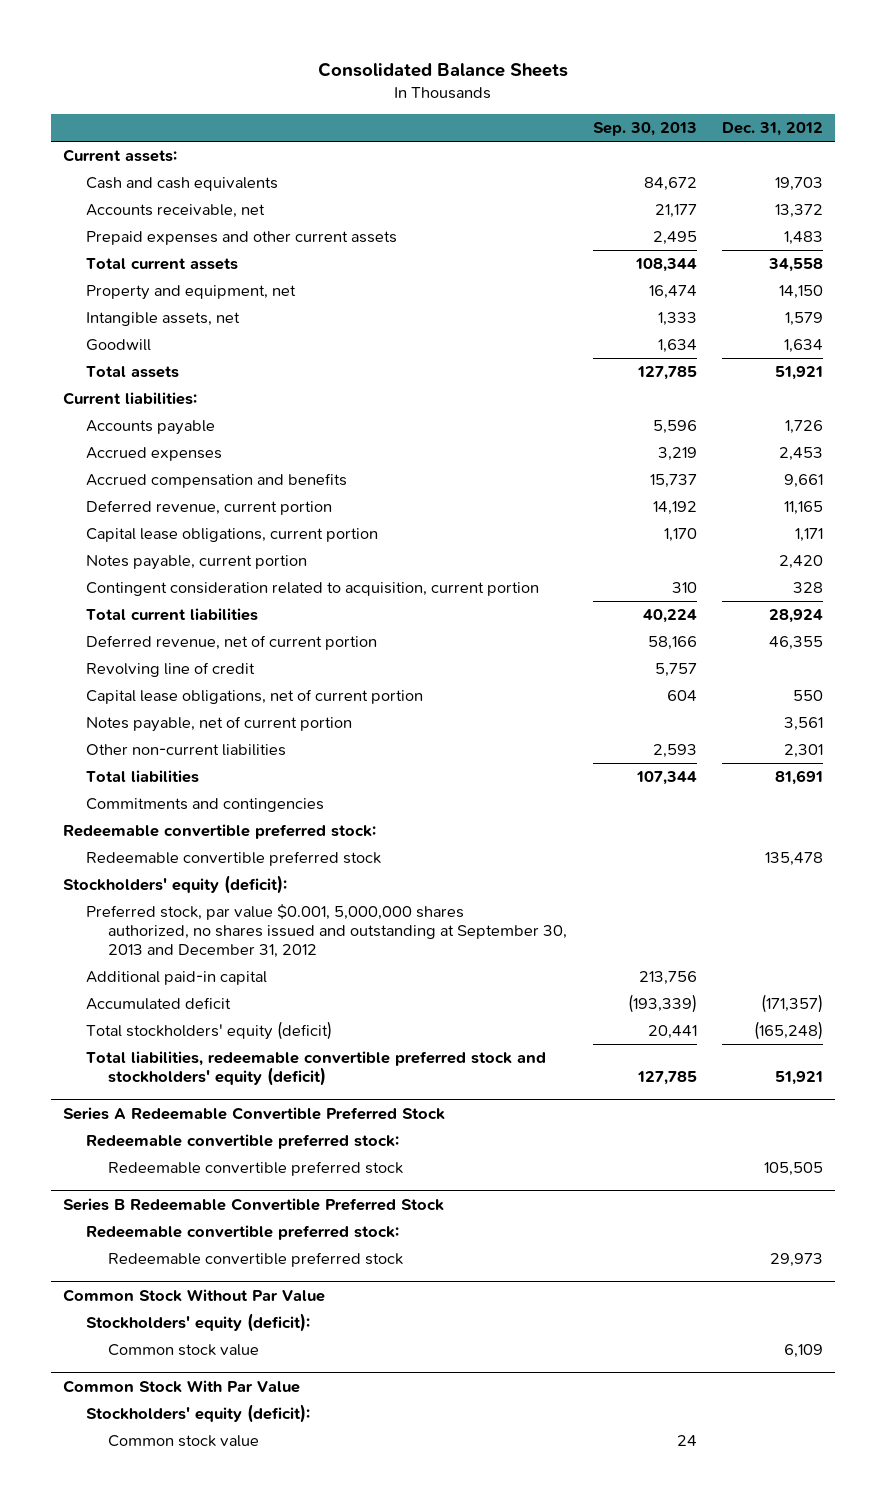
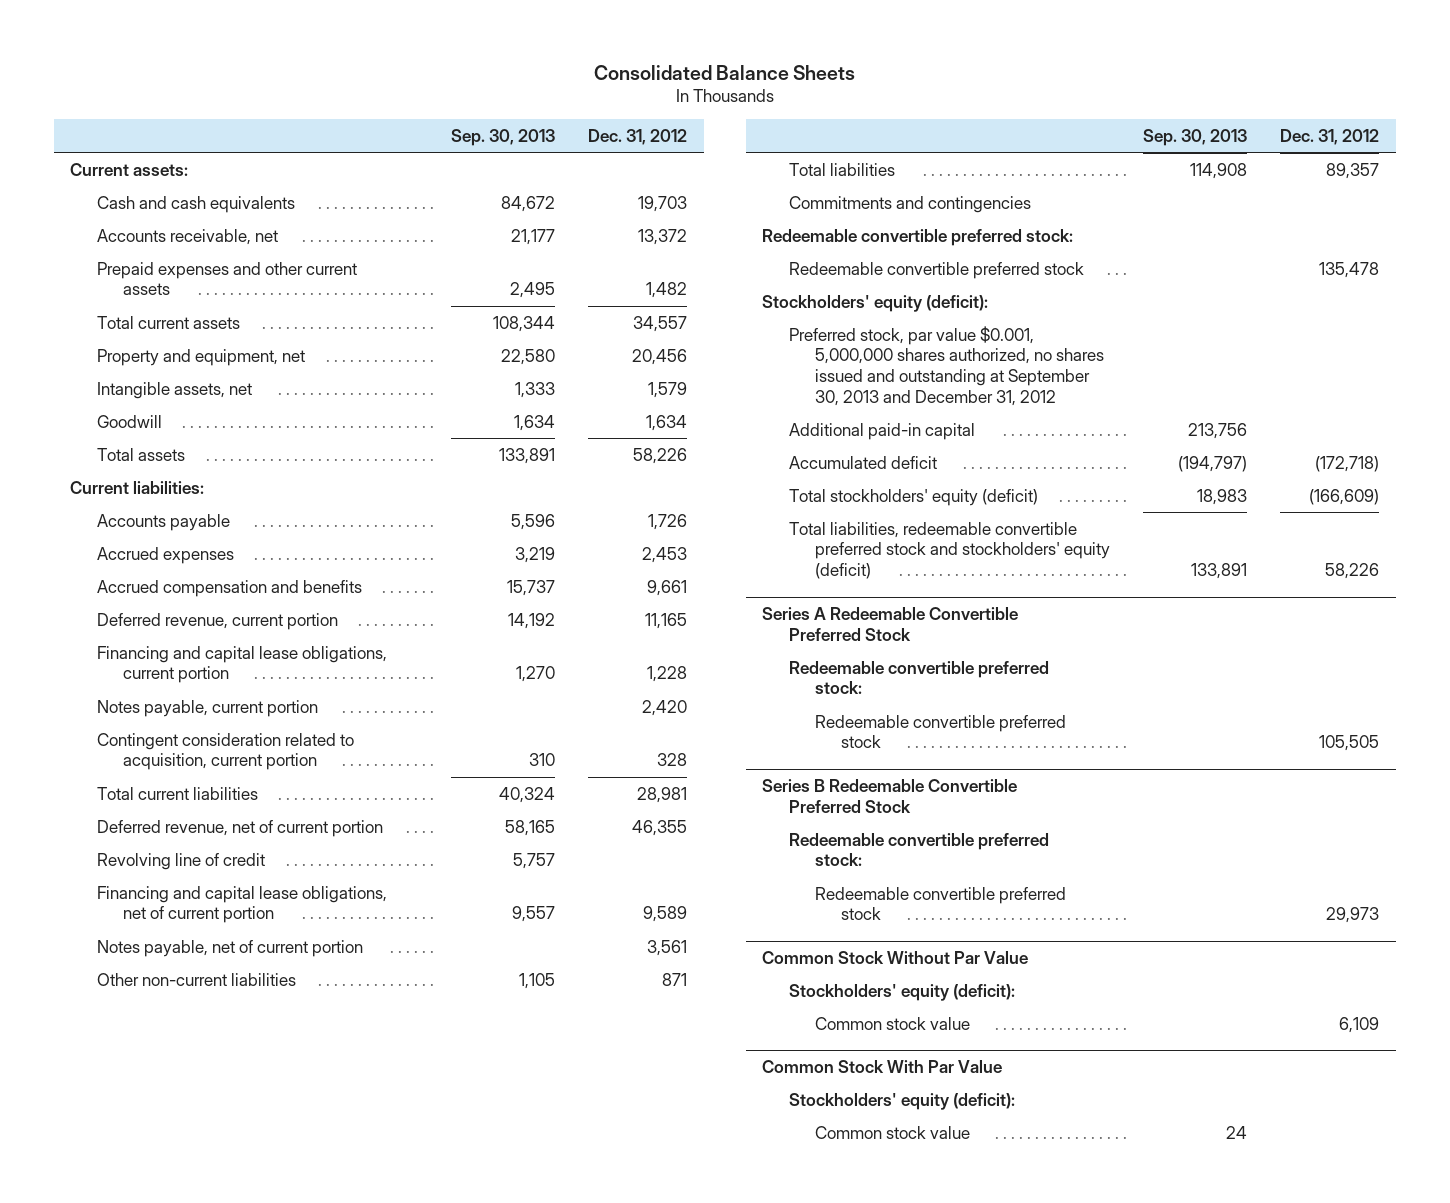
- Prepaid expenses and other current assets | 2,495 | 1,483
- Total current assets | 108,344 | 34,558
- Property and equipment, net | 16,474 | 14,150
+ Prepaid expenses and other current assets | 2,495 | 1,482
+ Total current assets | 108,344 | 34,557
+ Property and equipment, net | 22,580 | 20,456
- Total assets | 127,785 | 51,921
+ Total assets | 133,891 | 58,226
- Capital lease obligations, current portion | 1,170 | 1,171
+ Financing and capital lease obligations, current portion | 1,270 | 1,228
- Total current liabilities | 40,224 | 28,924
- Deferred revenue, net of current portion | 58,166 | 46,355
+ Total current liabilities | 40,324 | 28,981
+ Deferred revenue, net of current portion | 58,165 | 46,355
- Capital lease obligations, net of current portion | 604 | 550
+ Financing and capital lease obligations, net of current portion | 9,557 | 9,589
- Other non-current liabilities | 2,593 | 2,301
- Total liabilities | 107,344 | 81,691
+ Other non-current liabilities | 1,105 | 871
+ Total liabilities | 114,908 | 89,357
- Accumulated deficit | (193,339) | (171,357)
- Total stockholders' equity (deficit) | 20,441 | (165,248)
- Total liabilities, redeemable convertible preferred stock and stockholders' equity (deficit) | 127,785 | 51,921
+ Accumulated deficit | (194,797) | (172,718)
+ Total stockholders' equity (deficit) | 18,983 | (166,609)
+ Total liabilities, redeemable convertible preferred stock and stockholders' equity (deficit) | 133,891 | 58,226

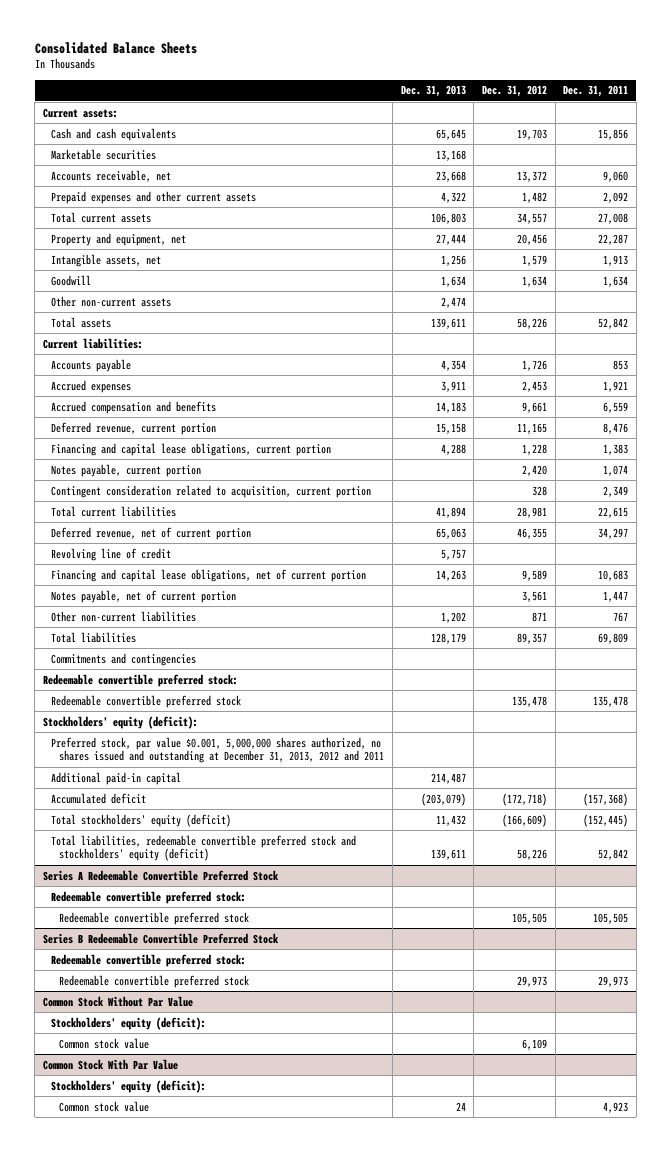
- | Sep. 30, 2013 | Dec. 31, 2012
+ | Dec. 31, 2013 | Dec. 31, 2012 | Dec. 31, 2011
+ Marketable securities | 13,168 | |
+ Other non-current assets | 2,474 | |
- Preferred stock, par value $0.001, 5,000,000 shares authorized, no shares issued and outstanding at September 30, 2013 and December 31, 2012
+ Preferred stock, par value $0.001, 5,000,000 shares authorized, no shares issued and outstanding at December 31, 2013, 2012 and 2011

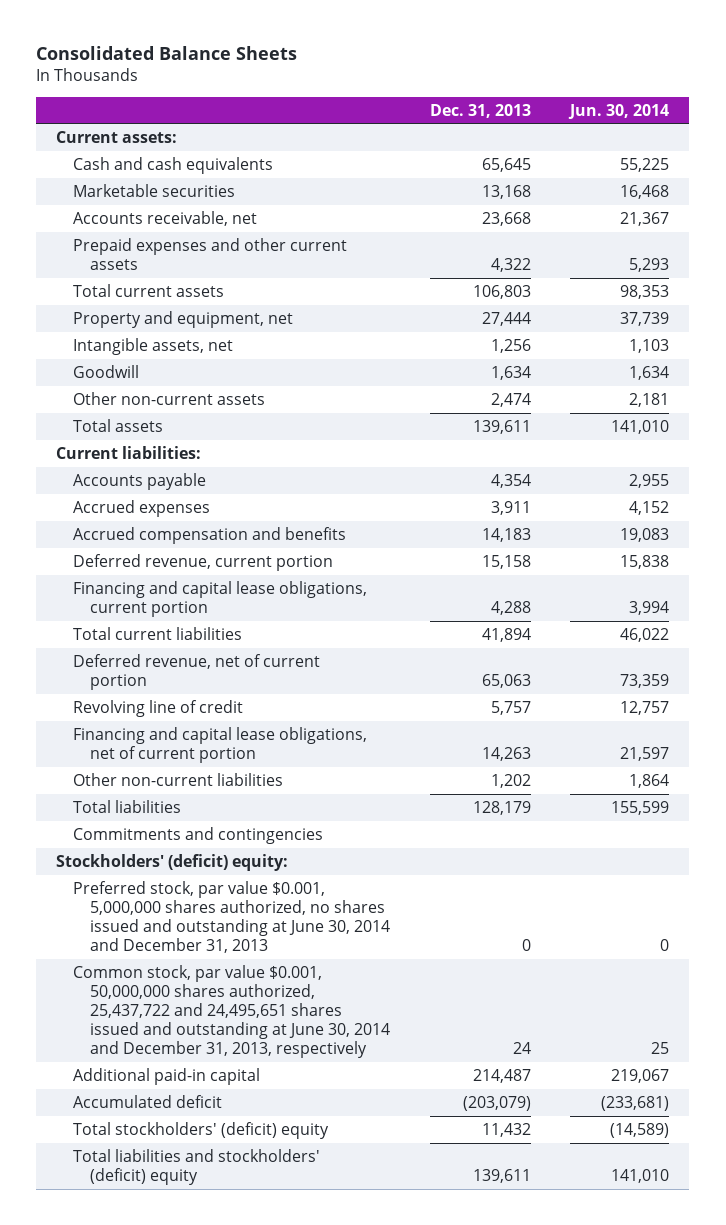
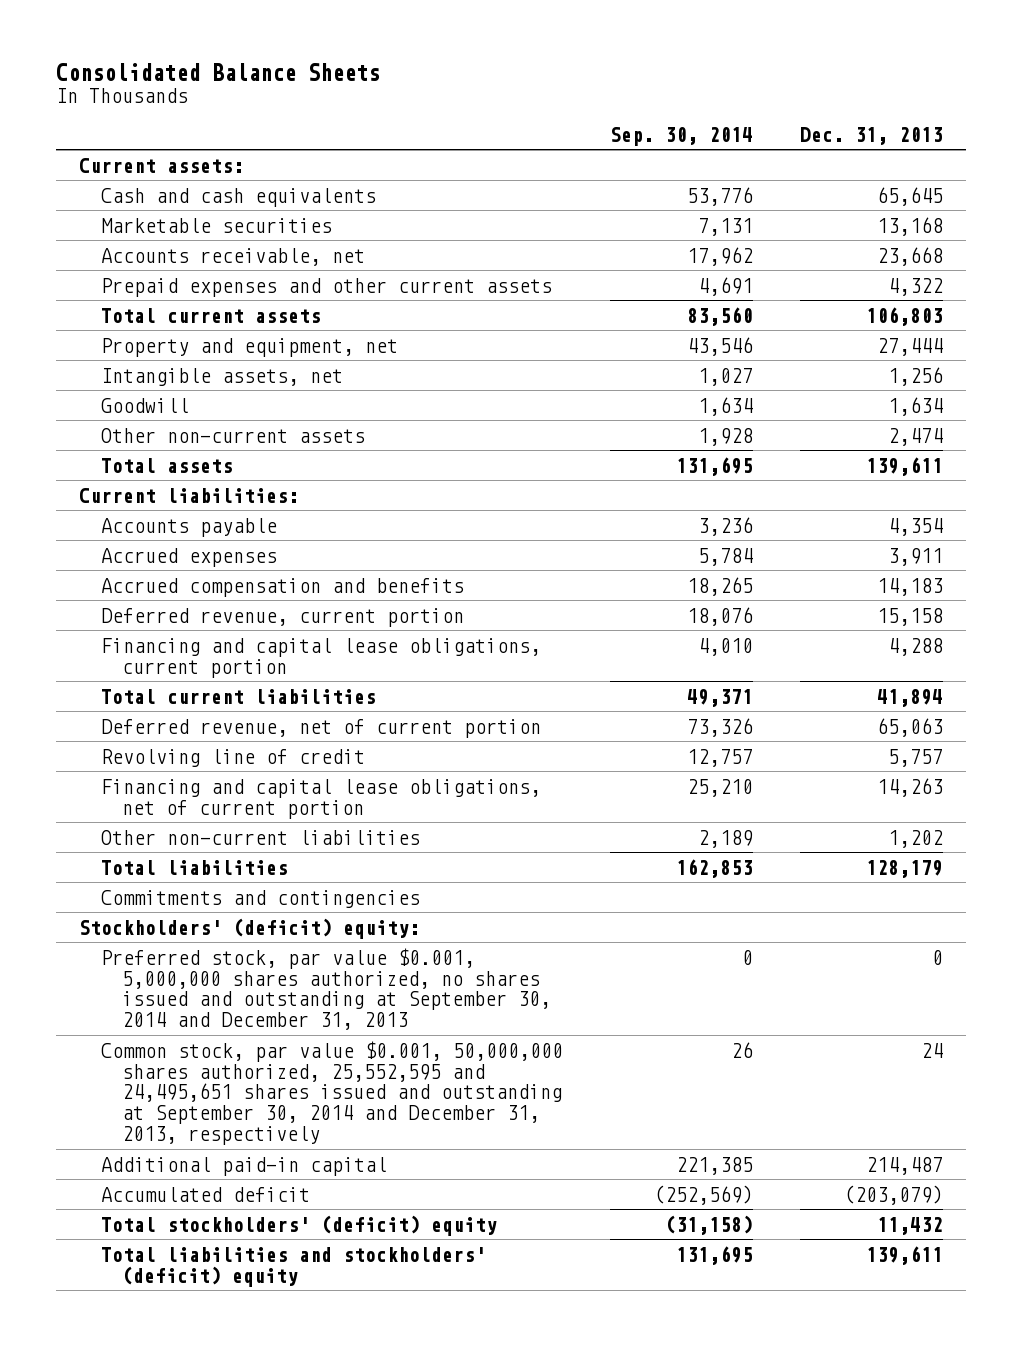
- | Dec. 31, 2013 | Jun. 30, 2014
+ | Sep. 30, 2014 | Dec. 31, 2013
- Preferred stock, par value $0.001, 5,000,000 shares authorized, no shares issued and outstanding at June 30, 2014 and December 31, 2013 | 0 | 0
- Common stock, par value $0.001, 50,000,000 shares authorized, 25,437,722 and 24,495,651 shares issued and outstanding at June 30, 2014 and December 31, 2013, respectively | 24 | 25
+ Preferred stock, par value $0.001, 5,000,000 shares authorized, no shares issued and outstanding at September 30, 2014 and December 31, 2013 | 0 | 0
+ Common stock, par value $0.001, 50,000,000 shares authorized, 25,552,595 and 24,495,651 shares issued and outstanding at September 30, 2014 and December 31, 2013, respectively | 26 | 24

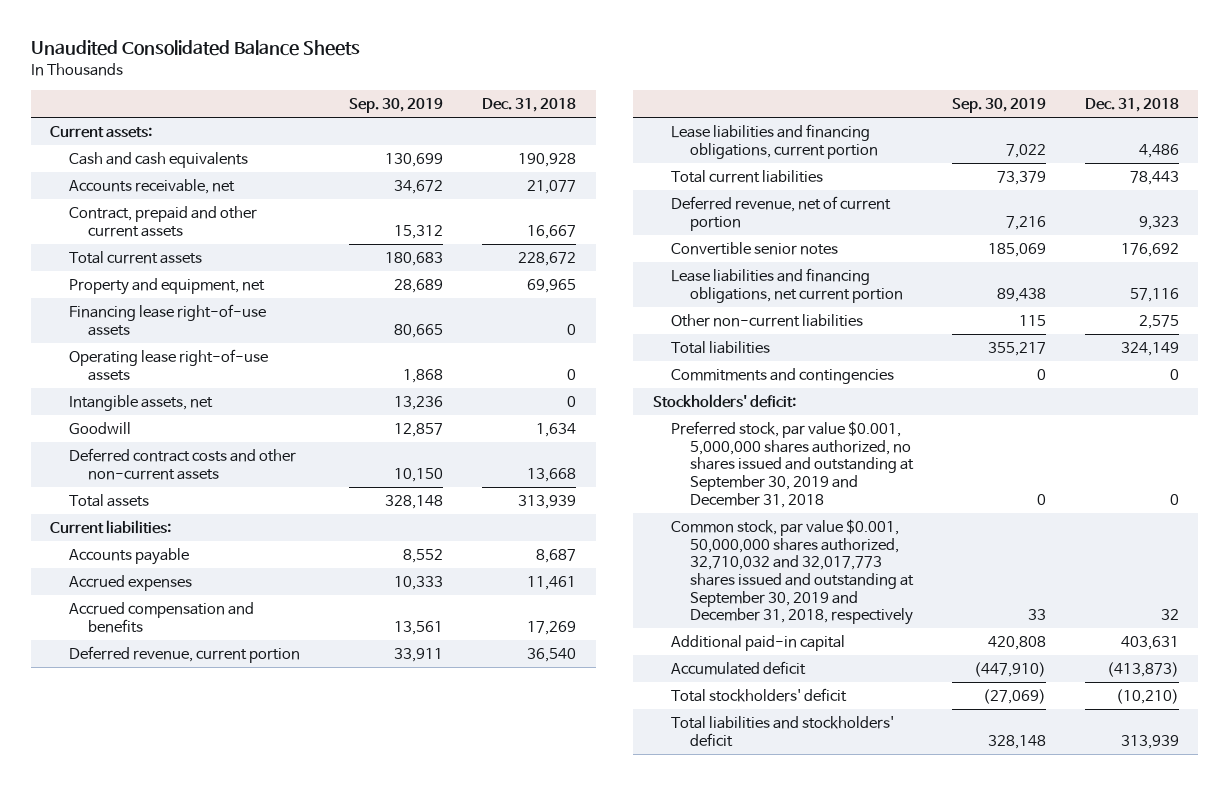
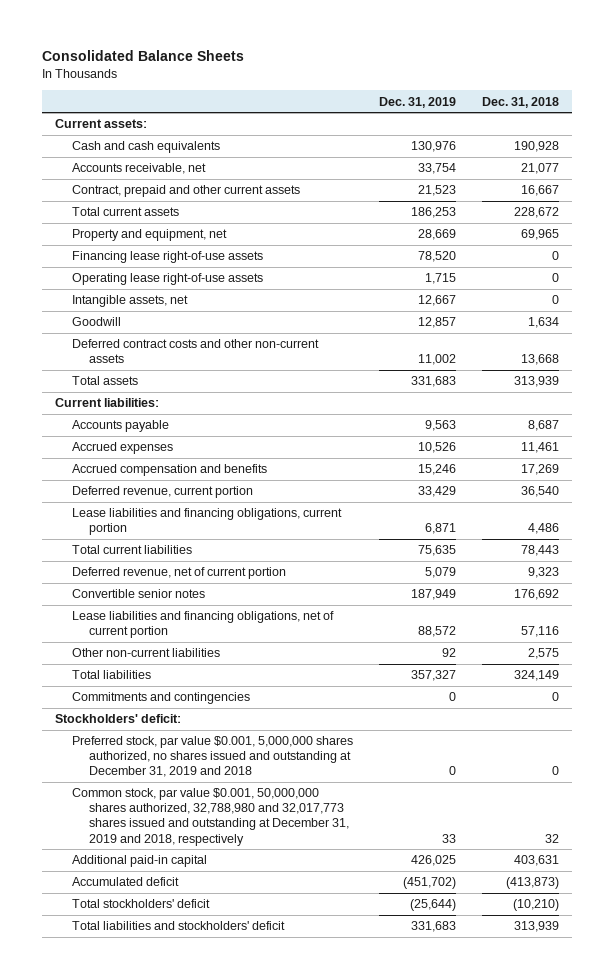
- Unaudited Consolidated Balance Sheets
+ Consolidated Balance Sheets
- | Sep. 30, 2019 | Dec. 31, 2018
+ | Dec. 31, 2019 | Dec. 31, 2018
- Lease liabilities and financing obligations, net current portion | 89,438 | 57,116
+ Lease liabilities and financing obligations, net of current portion | 88,572 | 57,116
- Preferred stock, par value $0.001, 5,000,000 shares authorized, no shares issued and outstanding at September 30, 2019 and December 31, 2018 | 0 | 0
- Common stock, par value $0.001, 50,000,000 shares authorized, 32,710,032 and 32,017,773 shares issued and outstanding at September 30, 2019 and December 31, 2018, respectively | 33 | 32
+ Preferred stock, par value $0.001, 5,000,000 shares authorized, no shares issued and outstanding at December 31, 2019 and 2018 | 0 | 0
+ Common stock, par value $0.001, 50,000,000 shares authorized, 32,788,980 and 32,017,773 shares issued and outstanding at December 31, 2019 and 2018, respectively | 33 | 32

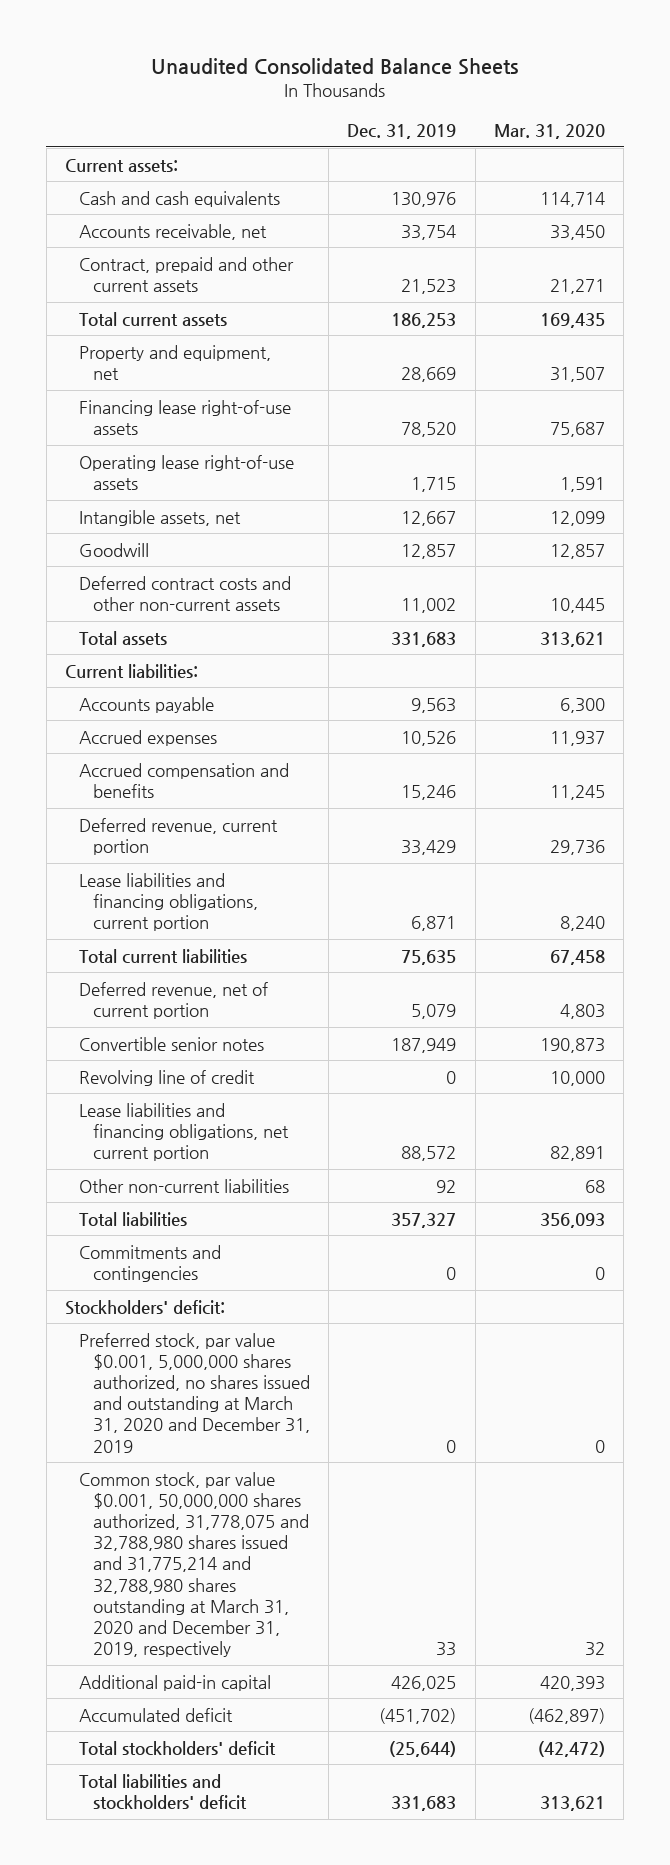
- Consolidated Balance Sheets
+ Unaudited Consolidated Balance Sheets
- | Dec. 31, 2019 | Dec. 31, 2018
+ | Dec. 31, 2019 | Mar. 31, 2020
- Lease liabilities and financing obligations, net of current portion | 88,572 | 57,116
+ Revolving line of credit | 0 | 10,000
+ Lease liabilities and financing obligations, net current portion | 88,572 | 82,891
- Preferred stock, par value $0.001, 5,000,000 shares authorized, no shares issued and outstanding at December 31, 2019 and 2018 | 0 | 0
- Common stock, par value $0.001, 50,000,000 shares authorized, 32,788,980 and 32,017,773 shares issued and outstanding at December 31, 2019 and 2018, respectively | 33 | 32
+ Preferred stock, par value $0.001, 5,000,000 shares authorized, no shares issued and outstanding at March 31, 2020 and December 31, 2019 | 0 | 0
+ Common stock, par value $0.001, 50,000,000 shares authorized, 31,778,075 and 32,788,980 shares issued and 31,775,214 and 32,788,980 shares outstanding at March 31, 2020 and December 31, 2019, respectively | 33 | 32

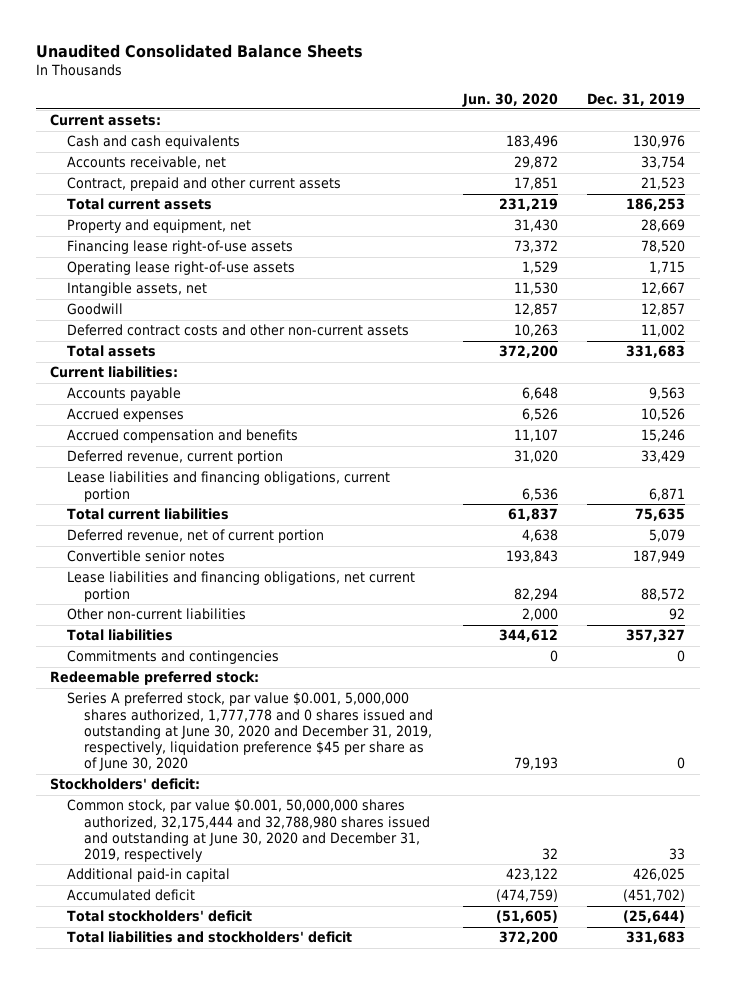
- | Dec. 31, 2019 | Mar. 31, 2020
+ | Jun. 30, 2020 | Dec. 31, 2019
- Revolving line of credit | 0 | 10,000
+ Redeemable preferred stock:
+ Series A preferred stock, par value $0.001, 5,000,000 shares authorized, 1,777,778 and 0 shares issued and outstanding at June 30, 2020 and December 31, 2019, respectively, liquidation preference $45 per share as of June 30, 2020 | 79,193 | 0
- Preferred stock, par value $0.001, 5,000,000 shares authorized, no shares issued and outstanding at March 31, 2020 and December 31, 2019 | 0 | 0
- Common stock, par value $0.001, 50,000,000 shares authorized, 31,778,075 and 32,788,980 shares issued and 31,775,214 and 32,788,980 shares outstanding at March 31, 2020 and December 31, 2019, respectively | 33 | 32
+ Common stock, par value $0.001, 50,000,000 shares authorized, 32,175,444 and 32,788,980 shares issued and outstanding at June 30, 2020 and December 31, 2019, respectively | 32 | 33

